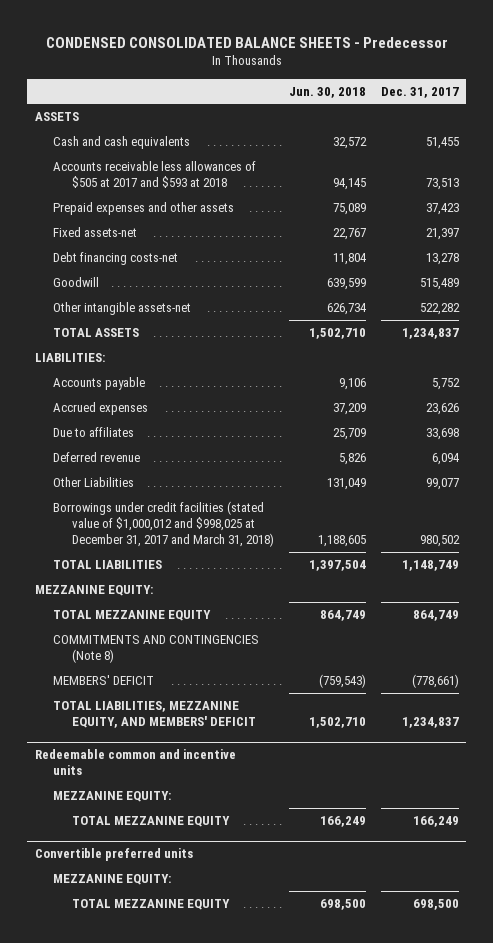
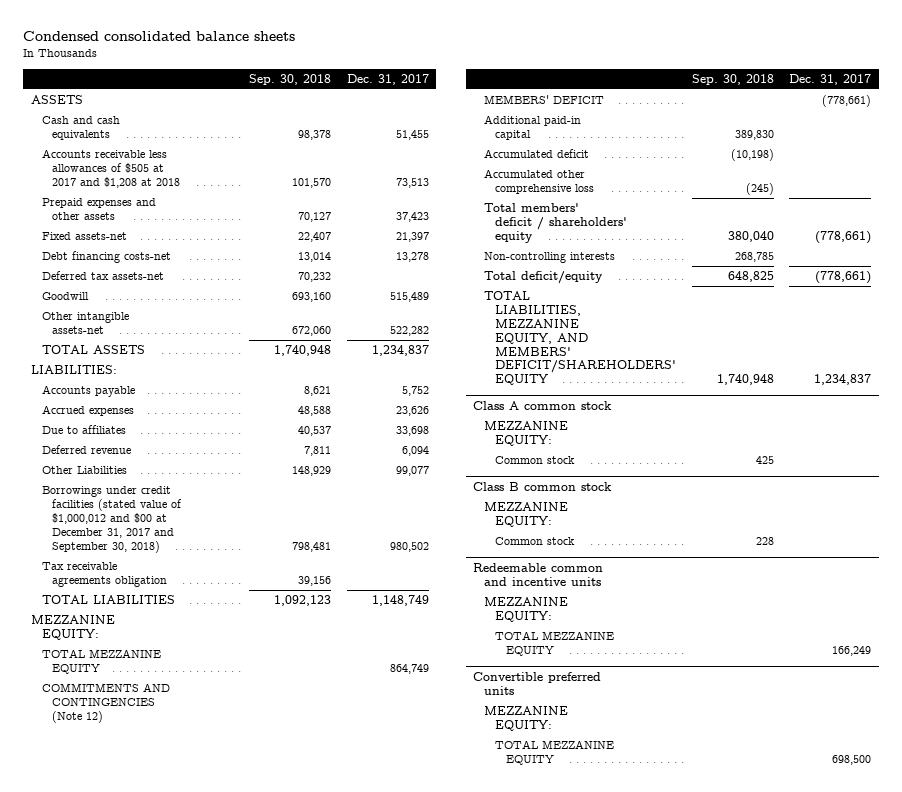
- CONDENSED CONSOLIDATED BALANCE SHEETS - Predecessor
+ Condensed consolidated balance sheets
- | Jun. 30, 2018 | Dec. 31, 2017
+ | Sep. 30, 2018 | Dec. 31, 2017
- Accounts receivable less allowances of $505 at 2017 and $593 at 2018 | 94,145 | 73,513
+ Accounts receivable less allowances of $505 at 2017 and $1,208 at 2018 | 101,570 | 73,513
+ Deferred tax assets-net | 70,232 |
- Borrowings under credit facilities (stated value of $1,000,012 and $998,025 at December 31, 2017 and March 31, 2018) | 1,188,605 | 980,502
+ Borrowings under credit facilities (stated value of $1,000,012 and $00 at December 31, 2017 and September 30, 2018) | 798,481 | 980,502
+ Tax receivable agreements obligation | 39,156 |
- COMMITMENTS AND CONTINGENCIES (Note 8)
+ COMMITMENTS AND CONTINGENCIES (Note 12)
- TOTAL LIABILITIES, MEZZANINE EQUITY, AND MEMBERS' DEFICIT | 1,502,710 | 1,234,837
+ Additional paid-in capital | 389,830 |
+ Accumulated deficit | (10,198) |
+ Accumulated other comprehensive loss | (245) |
+ Total members' deficit / shareholders' equity | 380,040 | (778,661)
+ Non-controlling interests | 268,785 |
+ Total deficit/equity | 648,825 | (778,661)
+ TOTAL LIABILITIES, MEZZANINE EQUITY, AND MEMBERS' DEFICIT/SHAREHOLDERS' EQUITY | 1,740,948 | 1,234,837
+ Class A common stock
+ MEZZANINE EQUITY:
+ Common stock | 425 |
+ Class B common stock
+ MEZZANINE EQUITY:
+ Common stock | 228 |

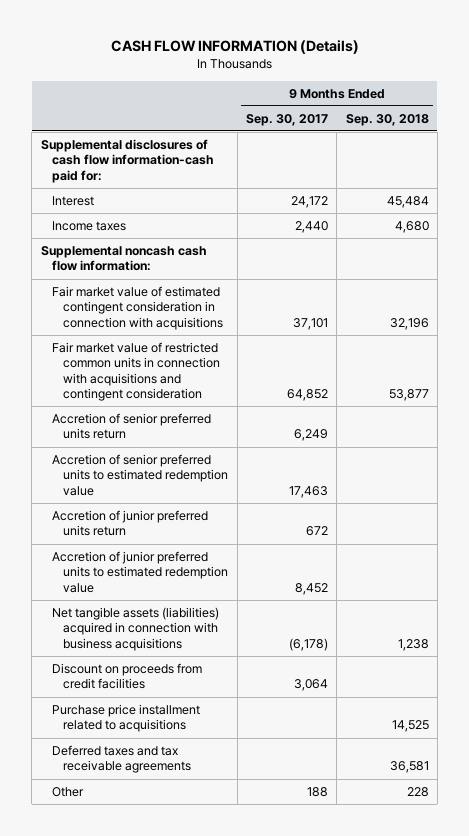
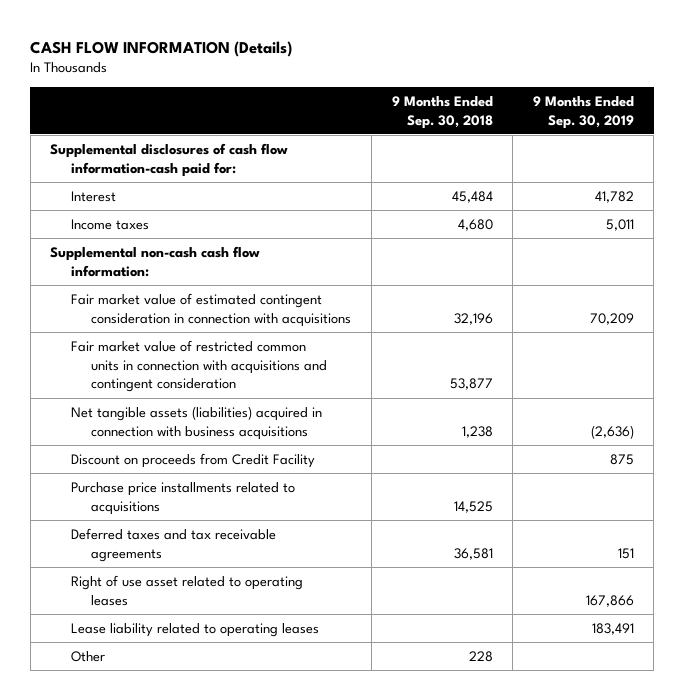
- | 9 Months Ended Sep. 30, 2017 | 9 Months Ended Sep. 30, 2018
+ | 9 Months Ended Sep. 30, 2018 | 9 Months Ended Sep. 30, 2019
- Supplemental noncash cash flow information:
+ Supplemental non-cash cash flow information:
- Accretion of senior preferred units return | 6,249 |
- Accretion of senior preferred units to estimated redemption value | 17,463 |
- Accretion of junior preferred units return | 672 |
- Accretion of junior preferred units to estimated redemption value | 8,452 |
- Discount on proceeds from credit facilities | 3,064 |
- Purchase price installment related to acquisitions | | 14,525
+ Discount on proceeds from Credit Facility | | 875
+ Purchase price installments related to acquisitions | 14,525 |
+ Right of use asset related to operating leases | | 167,866
+ Lease liability related to operating leases | | 183,491

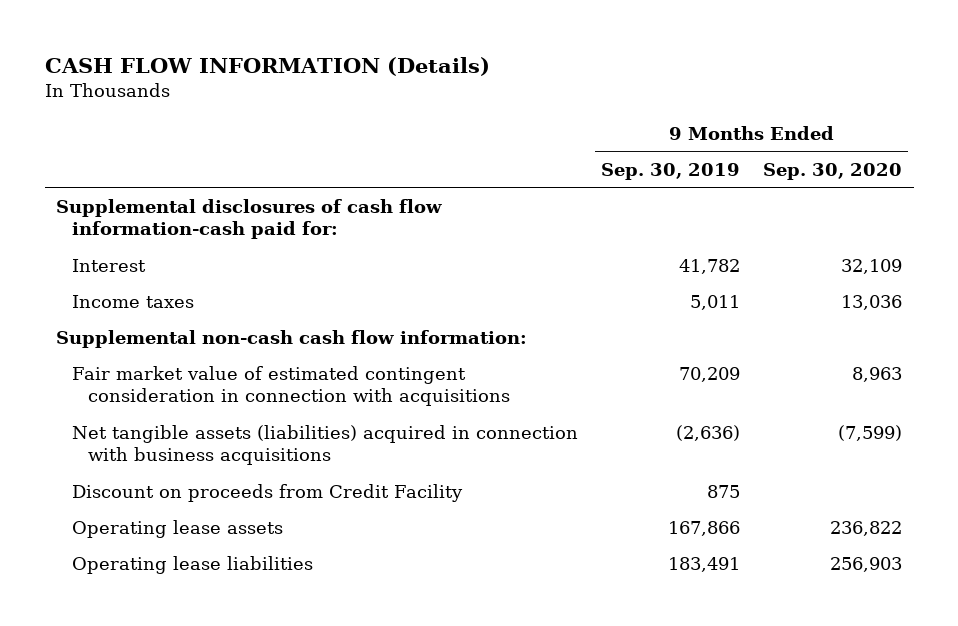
- | 9 Months Ended Sep. 30, 2018 | 9 Months Ended Sep. 30, 2019
+ | 9 Months Ended Sep. 30, 2019 | 9 Months Ended Sep. 30, 2020
- Fair market value of restricted common units in connection with acquisitions and contingent consideration | 53,877 |
- Purchase price installments related to acquisitions | 14,525 |
- Deferred taxes and tax receivable agreements | 36,581 | 151
- Right of use asset related to operating leases | | 167,866
- Lease liability related to operating leases | | 183,491
- Other | 228 |
+ Operating lease assets | 167,866 | 236,822
+ Operating lease liabilities | 183,491 | 256,903

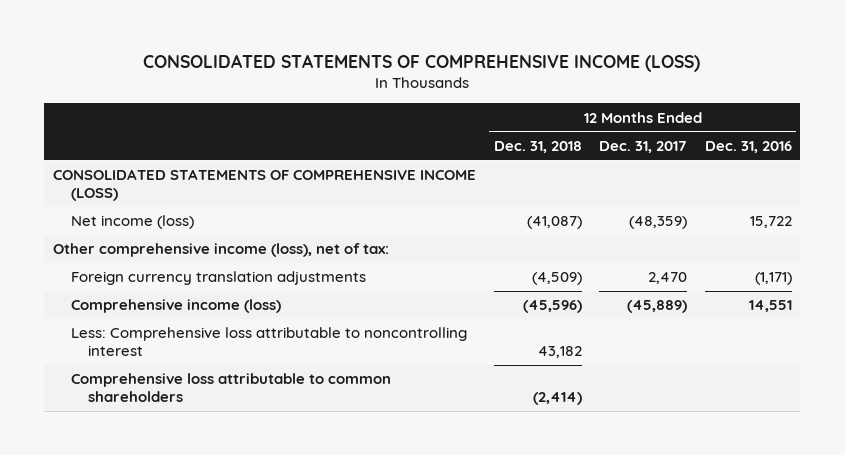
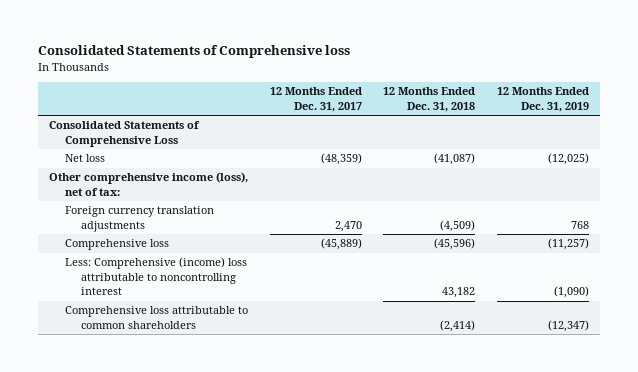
- CONSOLIDATED STATEMENTS OF COMPREHENSIVE INCOME (LOSS)
+ Consolidated Statements of Comprehensive loss
- | 12 Months Ended Dec. 31, 2018 | 12 Months Ended Dec. 31, 2017 | 12 Months Ended Dec. 31, 2016
+ | 12 Months Ended Dec. 31, 2017 | 12 Months Ended Dec. 31, 2018 | 12 Months Ended Dec. 31, 2019
- CONSOLIDATED STATEMENTS OF COMPREHENSIVE INCOME (LOSS)
- Net income (loss) | (41,087) | (48,359) | 15,722
+ Consolidated Statements of Comprehensive Loss
+ Net loss | (48,359) | (41,087) | (12,025)
- Comprehensive income (loss) | (45,596) | (45,889) | 14,551
- Less: Comprehensive loss attributable to noncontrolling interest | 43,182 | |
+ Comprehensive loss | (45,889) | (45,596) | (11,257)
+ Less: Comprehensive (income) loss attributable to noncontrolling interest | | 43,182 | (1,090)

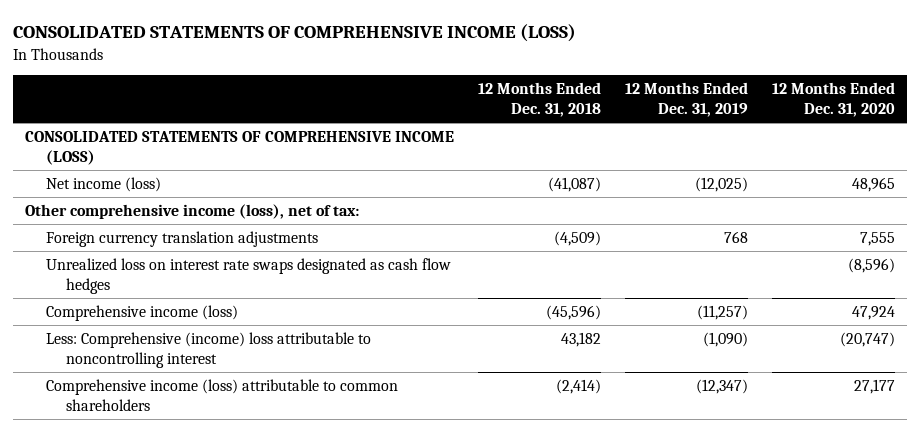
- Consolidated Statements of Comprehensive loss
+ CONSOLIDATED STATEMENTS OF COMPREHENSIVE INCOME (LOSS)
- | 12 Months Ended Dec. 31, 2017 | 12 Months Ended Dec. 31, 2018 | 12 Months Ended Dec. 31, 2019
+ | 12 Months Ended Dec. 31, 2018 | 12 Months Ended Dec. 31, 2019 | 12 Months Ended Dec. 31, 2020
- Consolidated Statements of Comprehensive Loss
- Net loss | (48,359) | (41,087) | (12,025)
+ CONSOLIDATED STATEMENTS OF COMPREHENSIVE INCOME (LOSS)
+ Net income (loss) | (41,087) | (12,025) | 48,965
- Comprehensive loss | (45,889) | (45,596) | (11,257)
+ Unrealized loss on interest rate swaps designated as cash flow hedges | | | (8,596)
+ Comprehensive income (loss) | (45,596) | (11,257) | 47,924
- Comprehensive loss attributable to common shareholders | | (2,414) | (12,347)
+ Comprehensive income (loss) attributable to common shareholders | (2,414) | (12,347) | 27,177

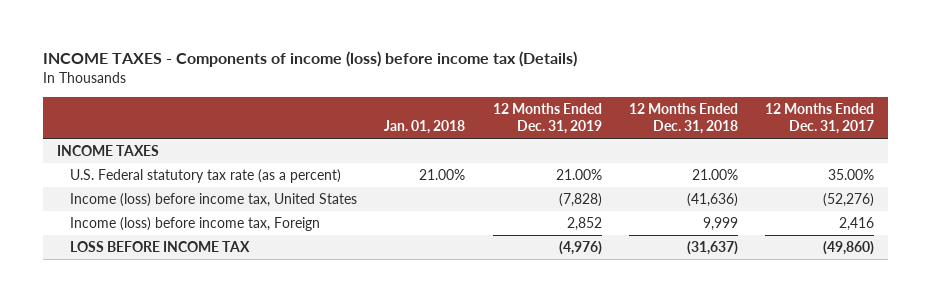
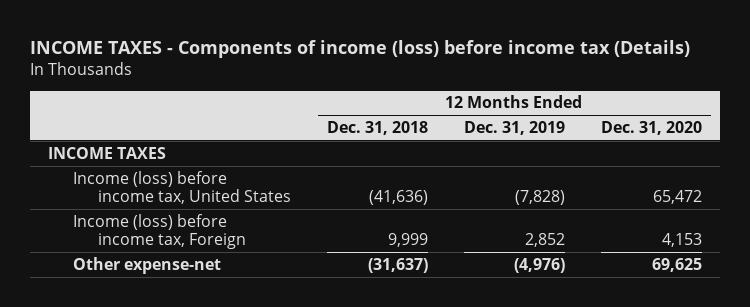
- | Jan. 01, 2018 | 12 Months Ended Dec. 31, 2019 | 12 Months Ended Dec. 31, 2018 | 12 Months Ended Dec. 31, 2017
+ | 12 Months Ended Dec. 31, 2018 | 12 Months Ended Dec. 31, 2019 | 12 Months Ended Dec. 31, 2020
- U.S. Federal statutory tax rate (as a percent) | 21.00% | 21.00% | 21.00% | 35.00%
- LOSS BEFORE INCOME TAX | | (4,976) | (31,637) | (49,860)
+ Other expense-net | (31,637) | (4,976) | 69,625

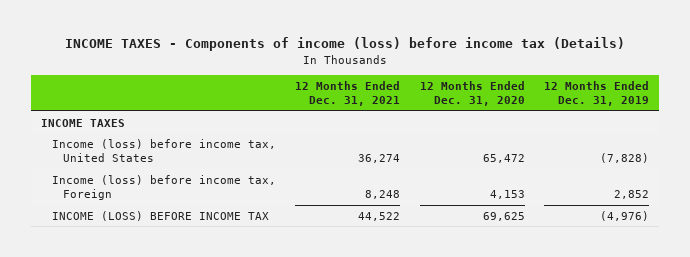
- | 12 Months Ended Dec. 31, 2018 | 12 Months Ended Dec. 31, 2019 | 12 Months Ended Dec. 31, 2020
+ | 12 Months Ended Dec. 31, 2021 | 12 Months Ended Dec. 31, 2020 | 12 Months Ended Dec. 31, 2019
- Other expense-net | (31,637) | (4,976) | 69,625
+ INCOME (LOSS) BEFORE INCOME TAX | 44,522 | 69,625 | (4,976)

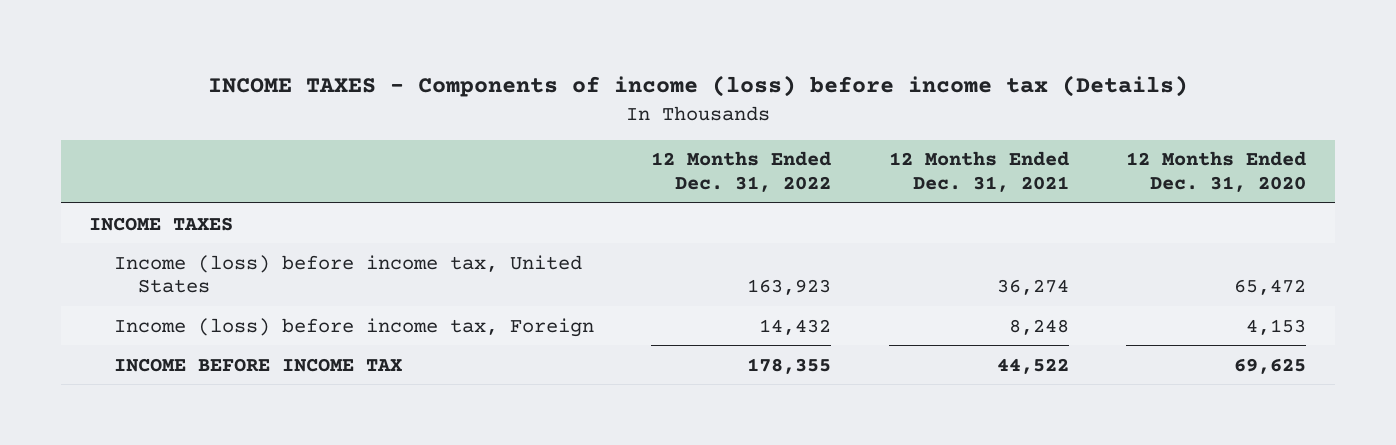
- | 12 Months Ended Dec. 31, 2021 | 12 Months Ended Dec. 31, 2020 | 12 Months Ended Dec. 31, 2019
+ | 12 Months Ended Dec. 31, 2022 | 12 Months Ended Dec. 31, 2021 | 12 Months Ended Dec. 31, 2020
- INCOME (LOSS) BEFORE INCOME TAX | 44,522 | 69,625 | (4,976)
+ INCOME BEFORE INCOME TAX | 178,355 | 44,522 | 69,625

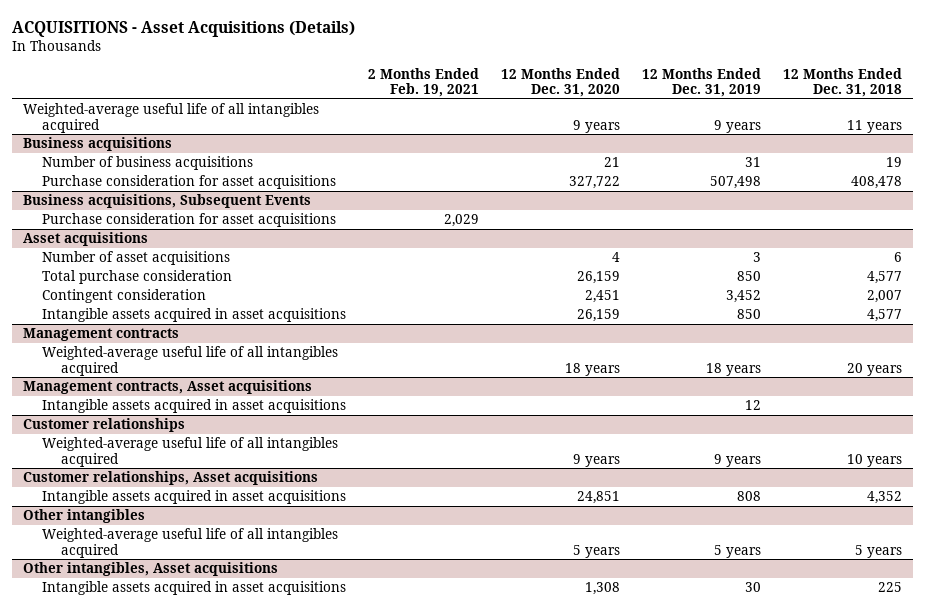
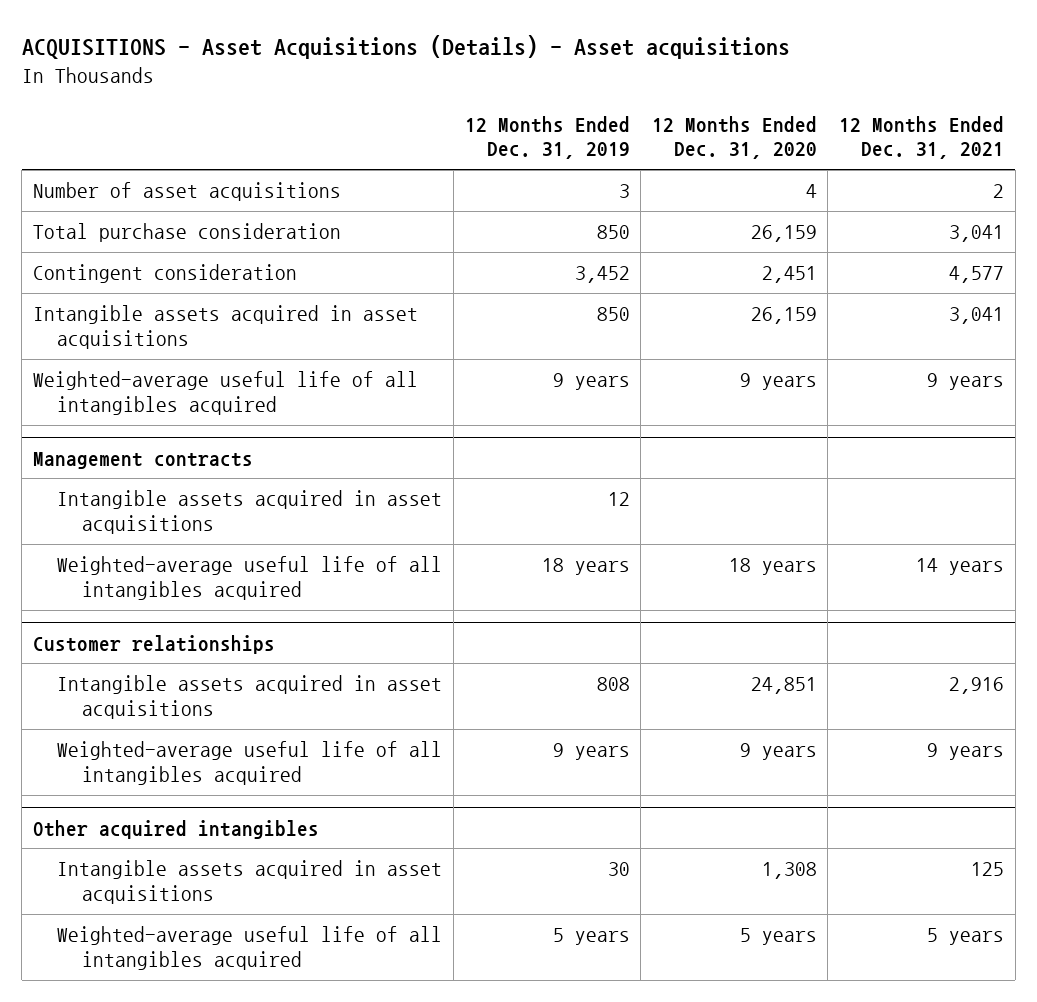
- ACQUISITIONS - Asset Acquisitions (Details)
+ ACQUISITIONS - Asset Acquisitions (Details) - Asset acquisitions
- | 2 Months Ended Feb. 19, 2021 | 12 Months Ended Dec. 31, 2020 | 12 Months Ended Dec. 31, 2019 | 12 Months Ended Dec. 31, 2018
+ | 12 Months Ended Dec. 31, 2019 | 12 Months Ended Dec. 31, 2020 | 12 Months Ended Dec. 31, 2021
- Business acquisitions
- Number of business acquisitions | | 21 | 31 | 19
- Purchase consideration for asset acquisitions | | 327,722 | 507,498 | 408,478
- Business acquisitions, Subsequent Events
- Purchase consideration for asset acquisitions | 2,029 | | |
- Asset acquisitions
moved down: Weighted-average useful life of all intangibles acquired | 9 years | 9 years | 9 years
- Management contracts, Asset acquisitions
@ Management contracts
moved down: Weighted-average useful life of all intangibles acquired | 18 years | 18 years | 14 years
- Customer relationships, Asset acquisitions
- Other intangibles
- Weighted-average useful life of all intangibles acquired | | 5 years | 5 years | 5 years
- Other intangibles, Asset acquisitions
@ Customer relationships
moved down: Weighted-average useful life of all intangibles acquired | 9 years | 9 years | 9 years
+ Other acquired intangibles
+ Weighted-average useful life of all intangibles acquired | 5 years | 5 years | 5 years

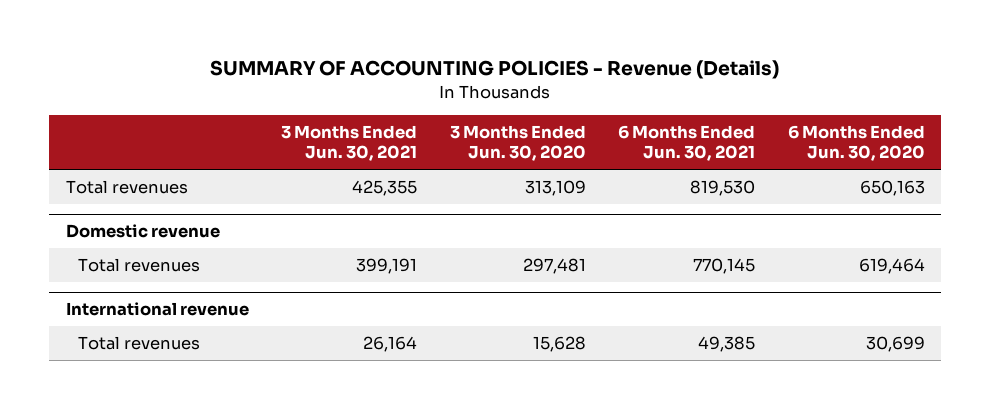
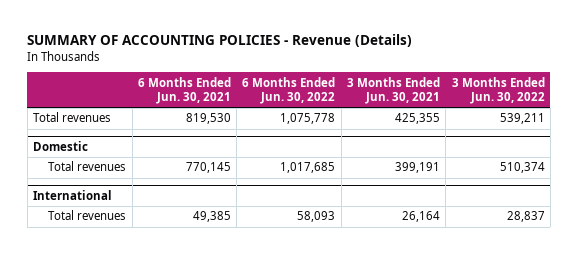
- | 3 Months Ended Jun. 30, 2021 | 3 Months Ended Jun. 30, 2020 | 6 Months Ended Jun. 30, 2021 | 6 Months Ended Jun. 30, 2020
+ | 6 Months Ended Jun. 30, 2021 | 6 Months Ended Jun. 30, 2022 | 3 Months Ended Jun. 30, 2021 | 3 Months Ended Jun. 30, 2022
- Domestic revenue
+ Domestic
- International revenue
+ International

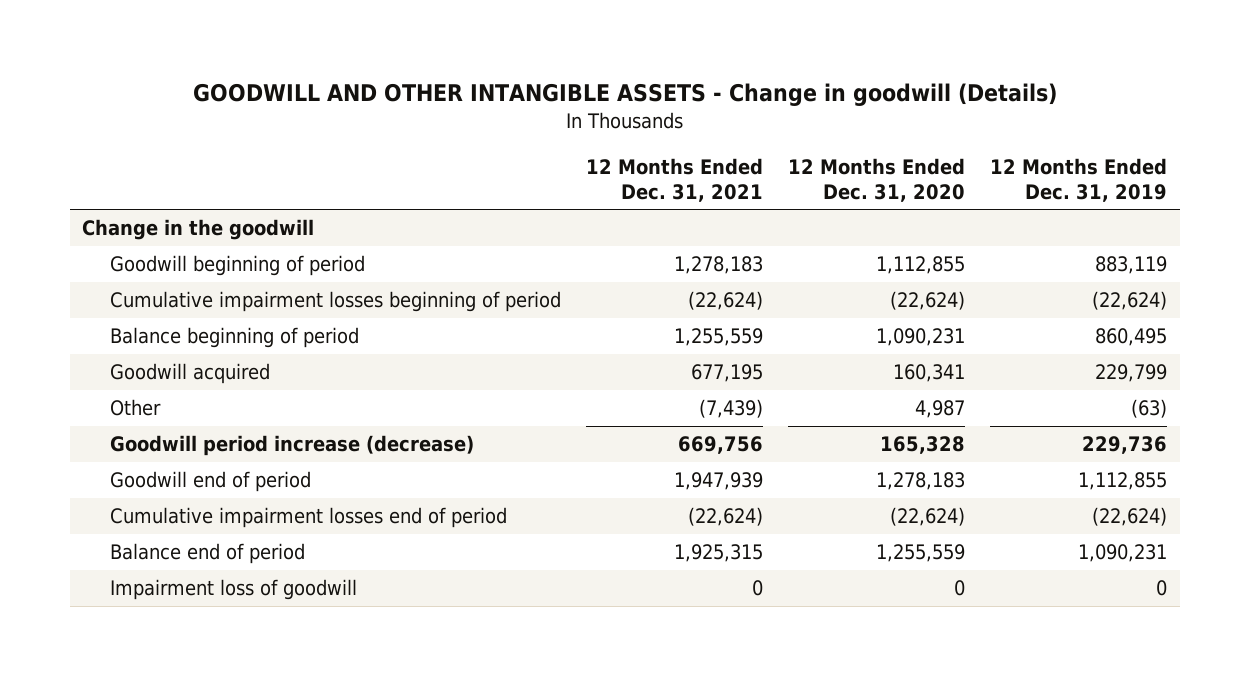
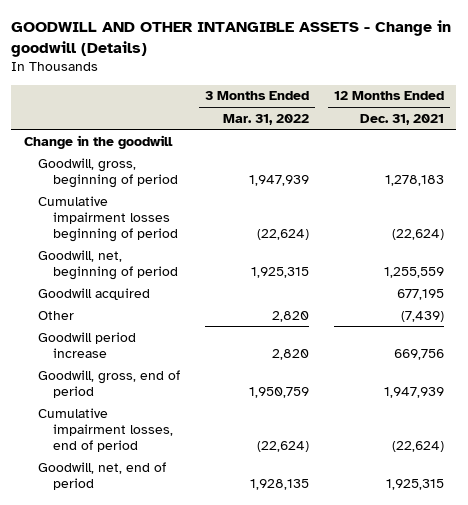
- | 12 Months Ended Dec. 31, 2021 | 12 Months Ended Dec. 31, 2020 | 12 Months Ended Dec. 31, 2019
+ | 3 Months Ended Mar. 31, 2022 | 12 Months Ended Dec. 31, 2021
- Goodwill beginning of period | 1,278,183 | 1,112,855 | 883,119
+ Goodwill, gross, beginning of period | 1,947,939 | 1,278,183
- Balance beginning of period | 1,255,559 | 1,090,231 | 860,495
+ Goodwill, net, beginning of period | 1,925,315 | 1,255,559
- Goodwill period increase (decrease) | 669,756 | 165,328 | 229,736
- Goodwill end of period | 1,947,939 | 1,278,183 | 1,112,855
- Cumulative impairment losses end of period | (22,624) | (22,624) | (22,624)
- Balance end of period | 1,925,315 | 1,255,559 | 1,090,231
- Impairment loss of goodwill | 0 | 0 | 0
+ Goodwill period increase | 2,820 | 669,756
+ Goodwill, gross, end of period | 1,950,759 | 1,947,939
+ Cumulative impairment losses, end of period | (22,624) | (22,624)
+ Goodwill, net, end of period | 1,928,135 | 1,925,315

